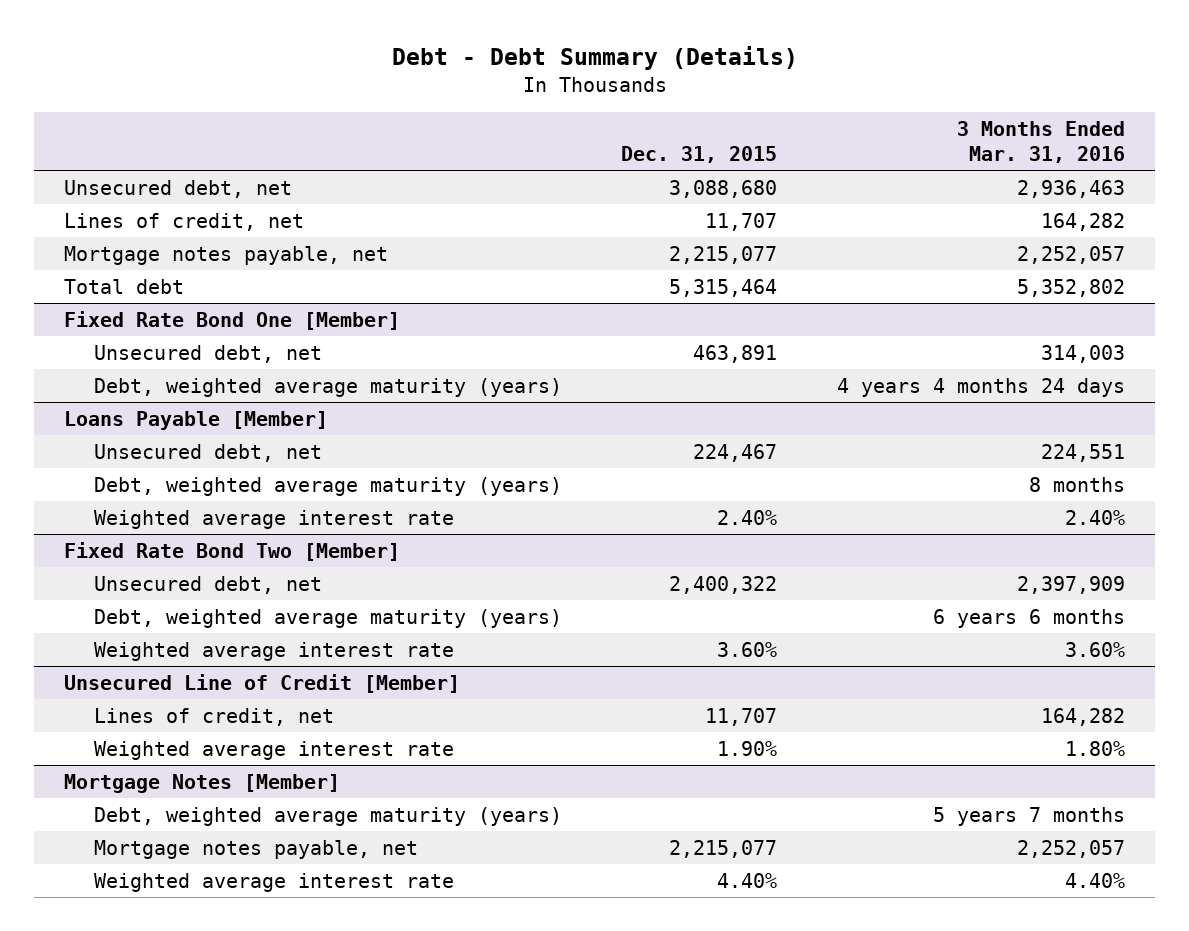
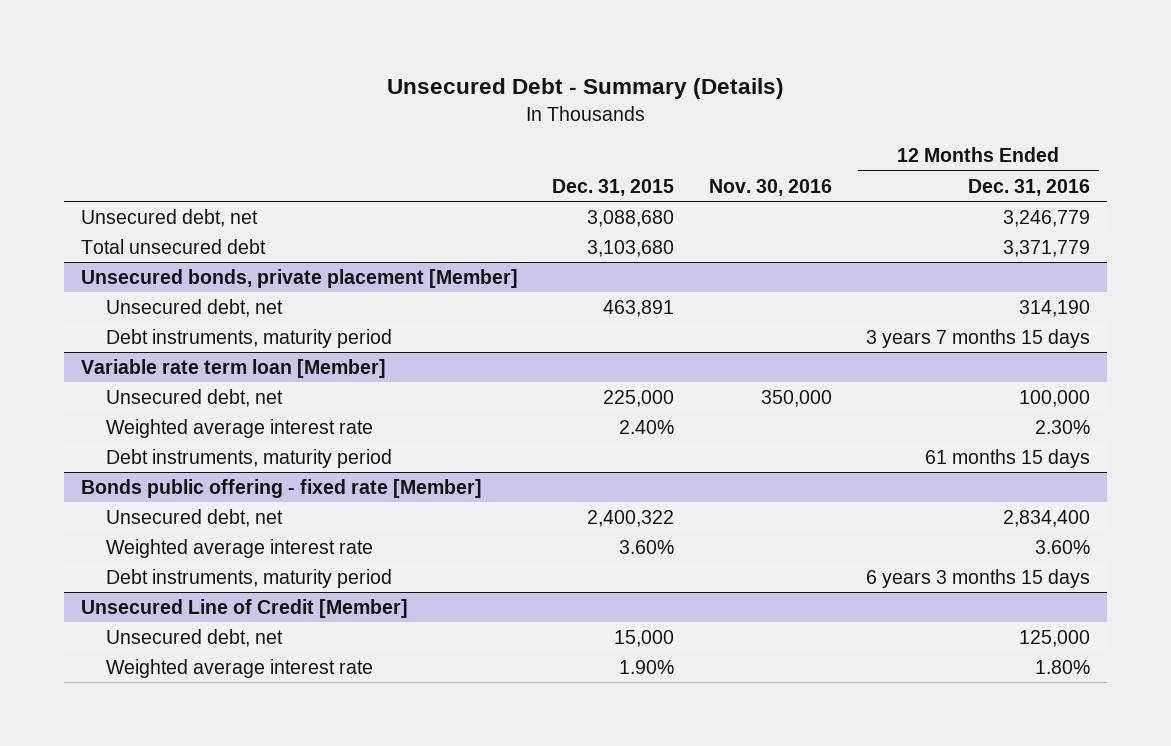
- Debt - Debt Summary (Details)
+ Unsecured Debt - Summary (Details)
- | Dec. 31, 2015 | 3 Months Ended Mar. 31, 2016
+ | Dec. 31, 2015 | Nov. 30, 2016 | 12 Months Ended Dec. 31, 2016
- Lines of credit, net | 11,707 | 164,282
- Mortgage notes payable, net | 2,215,077 | 2,252,057
- Total debt | 5,315,464 | 5,352,802
- Fixed Rate Bond One [Member]
+ Total unsecured debt | 3,103,680 | | 3,371,779
+ Unsecured bonds, private placement [Member]
- Debt, weighted average maturity (years) | | 4 years 4 months 24 days
- Loans Payable [Member]
- Unsecured debt, net | 224,467 | 224,551
- Debt, weighted average maturity (years) | | 8 months
+ Debt instruments, maturity period | | | 3 years 7 months 15 days
+ Variable rate term loan [Member]
+ Unsecured debt, net | 225,000 | 350,000 | 100,000
- Fixed Rate Bond Two [Member]
+ Debt instruments, maturity period | | | 61 months 15 days
+ Bonds public offering - fixed rate [Member]
- Debt, weighted average maturity (years) | | 6 years 6 months
+ Debt instruments, maturity period | | | 6 years 3 months 15 days
@ Unsecured Line of Credit [Member]
- Lines of credit, net | 11,707 | 164,282
+ Unsecured debt, net | 15,000 | | 125,000
- Mortgage Notes [Member]
- Debt, weighted average maturity (years) | | 5 years 7 months
- Mortgage notes payable, net | 2,215,077 | 2,252,057
- Weighted average interest rate | 4.40% | 4.40%

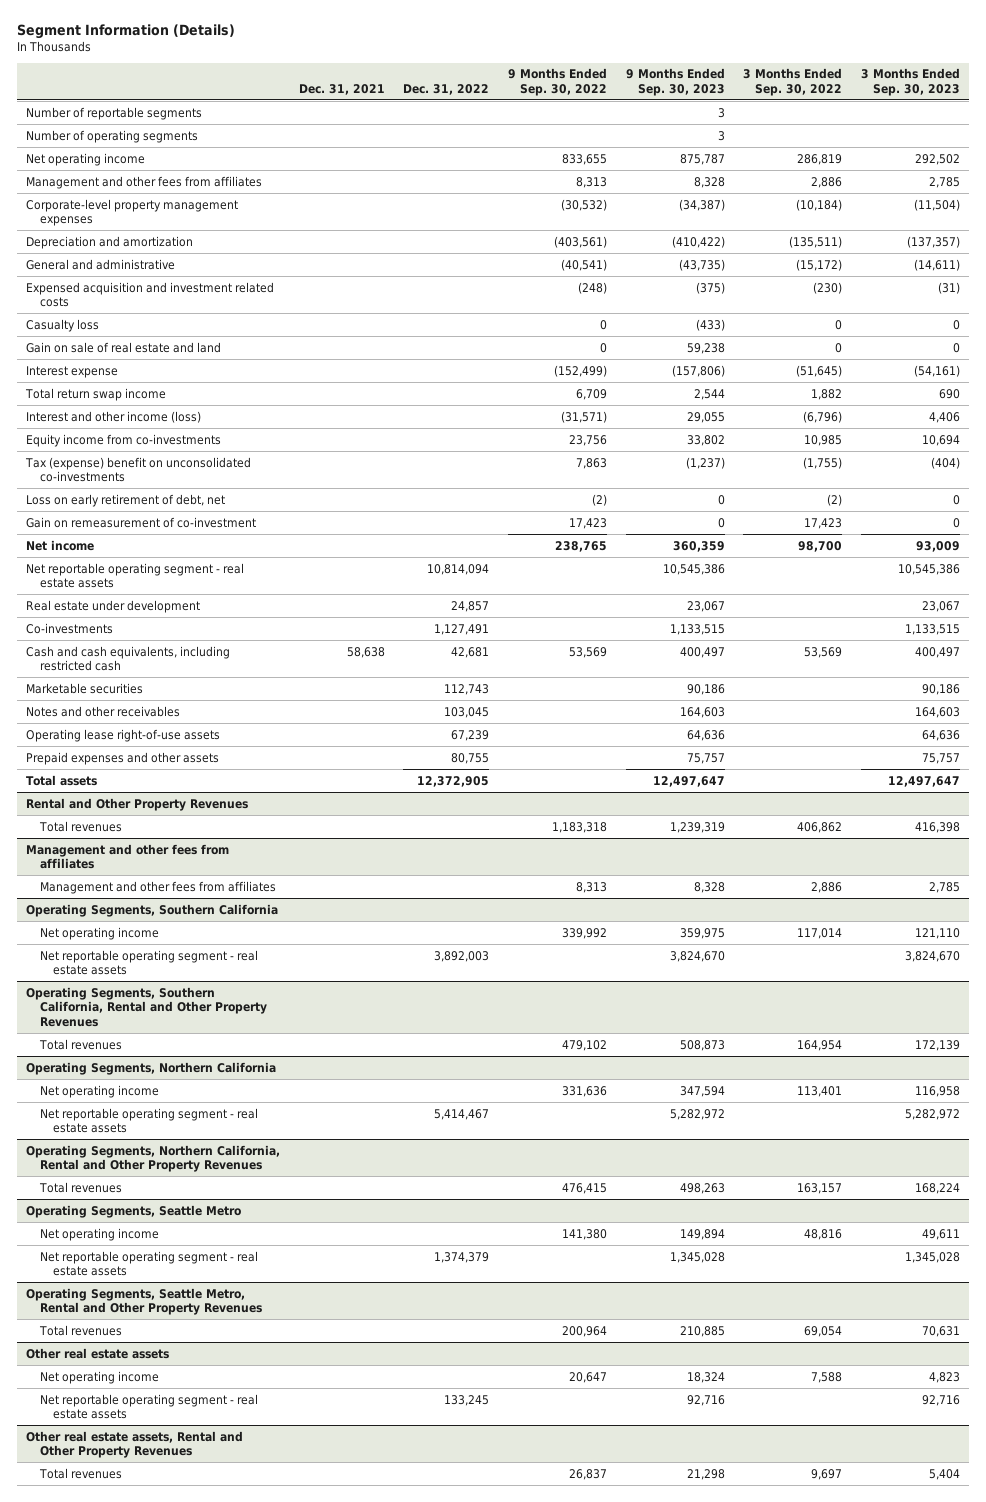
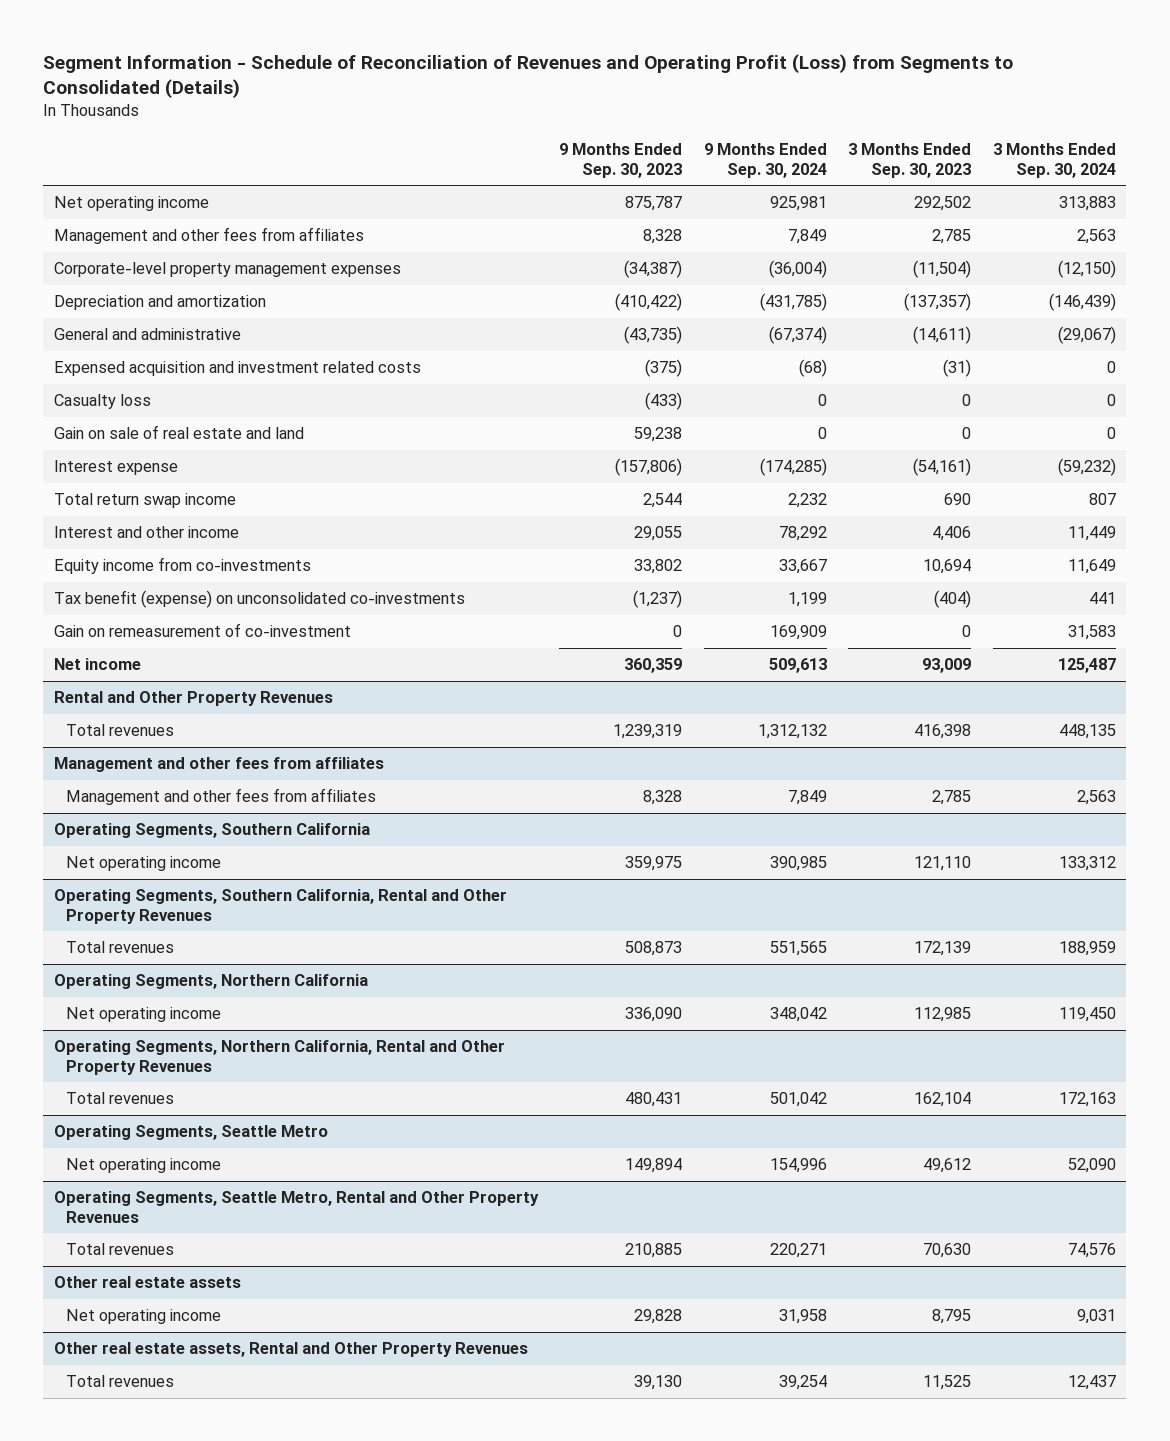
- Segment Information (Details)
+ Segment Information - Schedule of Reconciliation of Revenues and Operating Profit (Loss) from Segments to Consolidated (Details)
- | Dec. 31, 2021 | Dec. 31, 2022 | 9 Months Ended Sep. 30, 2022 | 9 Months Ended Sep. 30, 2023 | 3 Months Ended Sep. 30, 2022 | 3 Months Ended Sep. 30, 2023
+ | 9 Months Ended Sep. 30, 2023 | 9 Months Ended Sep. 30, 2024 | 3 Months Ended Sep. 30, 2023 | 3 Months Ended Sep. 30, 2024
- Number of reportable segments | | | | 3 | |
- Number of operating segments | | | | 3 | |
- Interest and other income (loss) | | | (31,571) | 29,055 | (6,796) | 4,406
+ Interest and other income | 29,055 | 78,292 | 4,406 | 11,449
- Tax (expense) benefit on unconsolidated co-investments | | | 7,863 | (1,237) | (1,755) | (404)
- Loss on early retirement of debt, net | | | (2) | 0 | (2) | 0
+ Tax benefit (expense) on unconsolidated co-investments | (1,237) | 1,199 | (404) | 441
- Net reportable operating segment - real estate assets | | 10,814,094 | | 10,545,386 | | 10,545,386
- Real estate under development | | 24,857 | | 23,067 | | 23,067
- Co-investments | | 1,127,491 | | 1,133,515 | | 1,133,515
- Cash and cash equivalents, including restricted cash | 58,638 | 42,681 | 53,569 | 400,497 | 53,569 | 400,497
- Marketable securities | | 112,743 | | 90,186 | | 90,186
- Notes and other receivables | | 103,045 | | 164,603 | | 164,603
- Operating lease right-of-use assets | | 67,239 | | 64,636 | | 64,636
- Prepaid expenses and other assets | | 80,755 | | 75,757 | | 75,757
- Total assets | | 12,372,905 | | 12,497,647 | | 12,497,647
@ Operating Segments, Southern California
- Net reportable operating segment - real estate assets | | 3,892,003 | | 3,824,670 | | 3,824,670
@ Operating Segments, Northern California
- Net operating income | | | 331,636 | 347,594 | 113,401 | 116,958
- Net reportable operating segment - real estate assets | | 5,414,467 | | 5,282,972 | | 5,282,972
+ Net operating income | 336,090 | 348,042 | 112,985 | 119,450
@ Operating Segments, Northern California, Rental and Other Property Revenues
- Total revenues | | | 476,415 | 498,263 | 163,157 | 168,224
+ Total revenues | 480,431 | 501,042 | 162,104 | 172,163
@ Operating Segments, Seattle Metro
- Net operating income | | | 141,380 | 149,894 | 48,816 | 49,611
- Net reportable operating segment - real estate assets | | 1,374,379 | | 1,345,028 | | 1,345,028
+ Net operating income | 149,894 | 154,996 | 49,612 | 52,090
@ Operating Segments, Seattle Metro, Rental and Other Property Revenues
- Total revenues | | | 200,964 | 210,885 | 69,054 | 70,631
+ Total revenues | 210,885 | 220,271 | 70,630 | 74,576
@ Other real estate assets
- Net operating income | | | 20,647 | 18,324 | 7,588 | 4,823
- Net reportable operating segment - real estate assets | | 133,245 | | 92,716 | | 92,716
+ Net operating income | 29,828 | 31,958 | 8,795 | 9,031
@ Other real estate assets, Rental and Other Property Revenues
- Total revenues | | | 26,837 | 21,298 | 9,697 | 5,404
+ Total revenues | 39,130 | 39,254 | 11,525 | 12,437

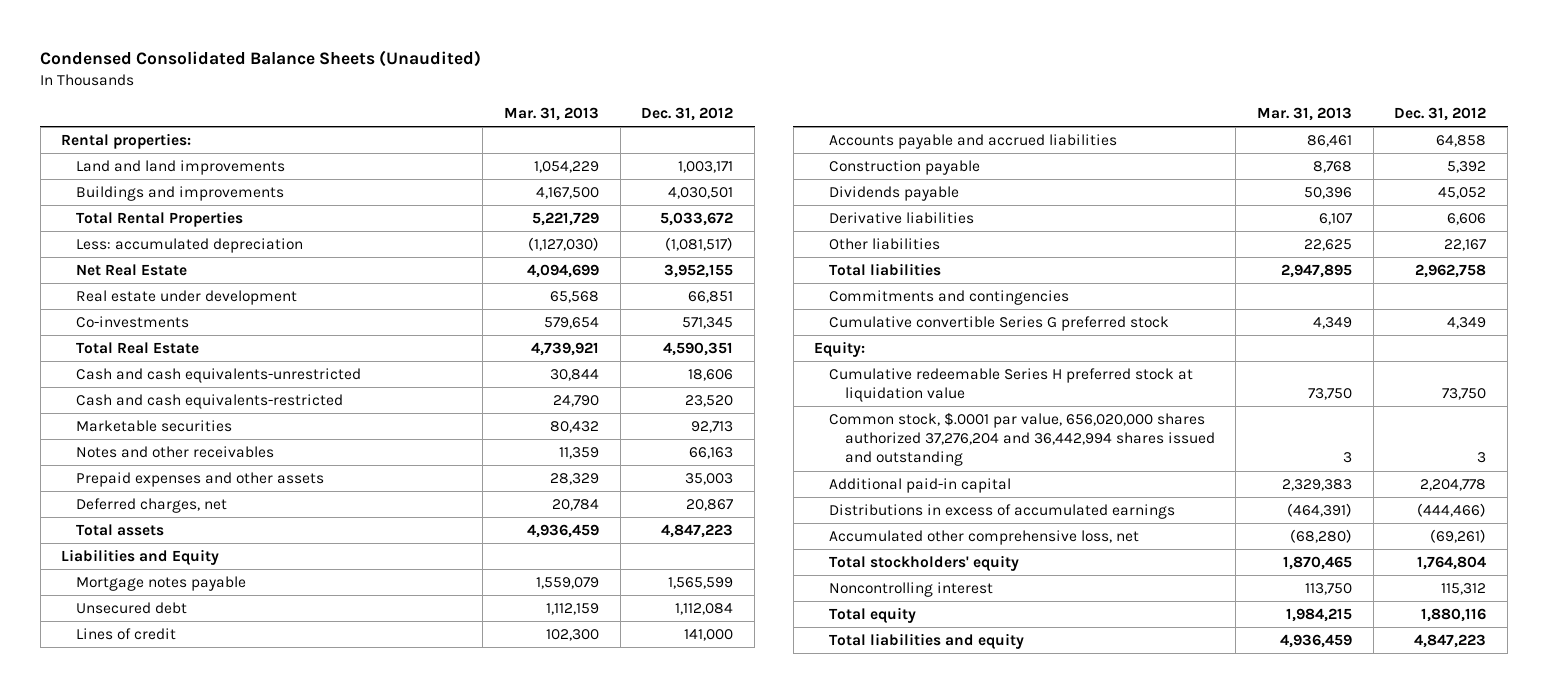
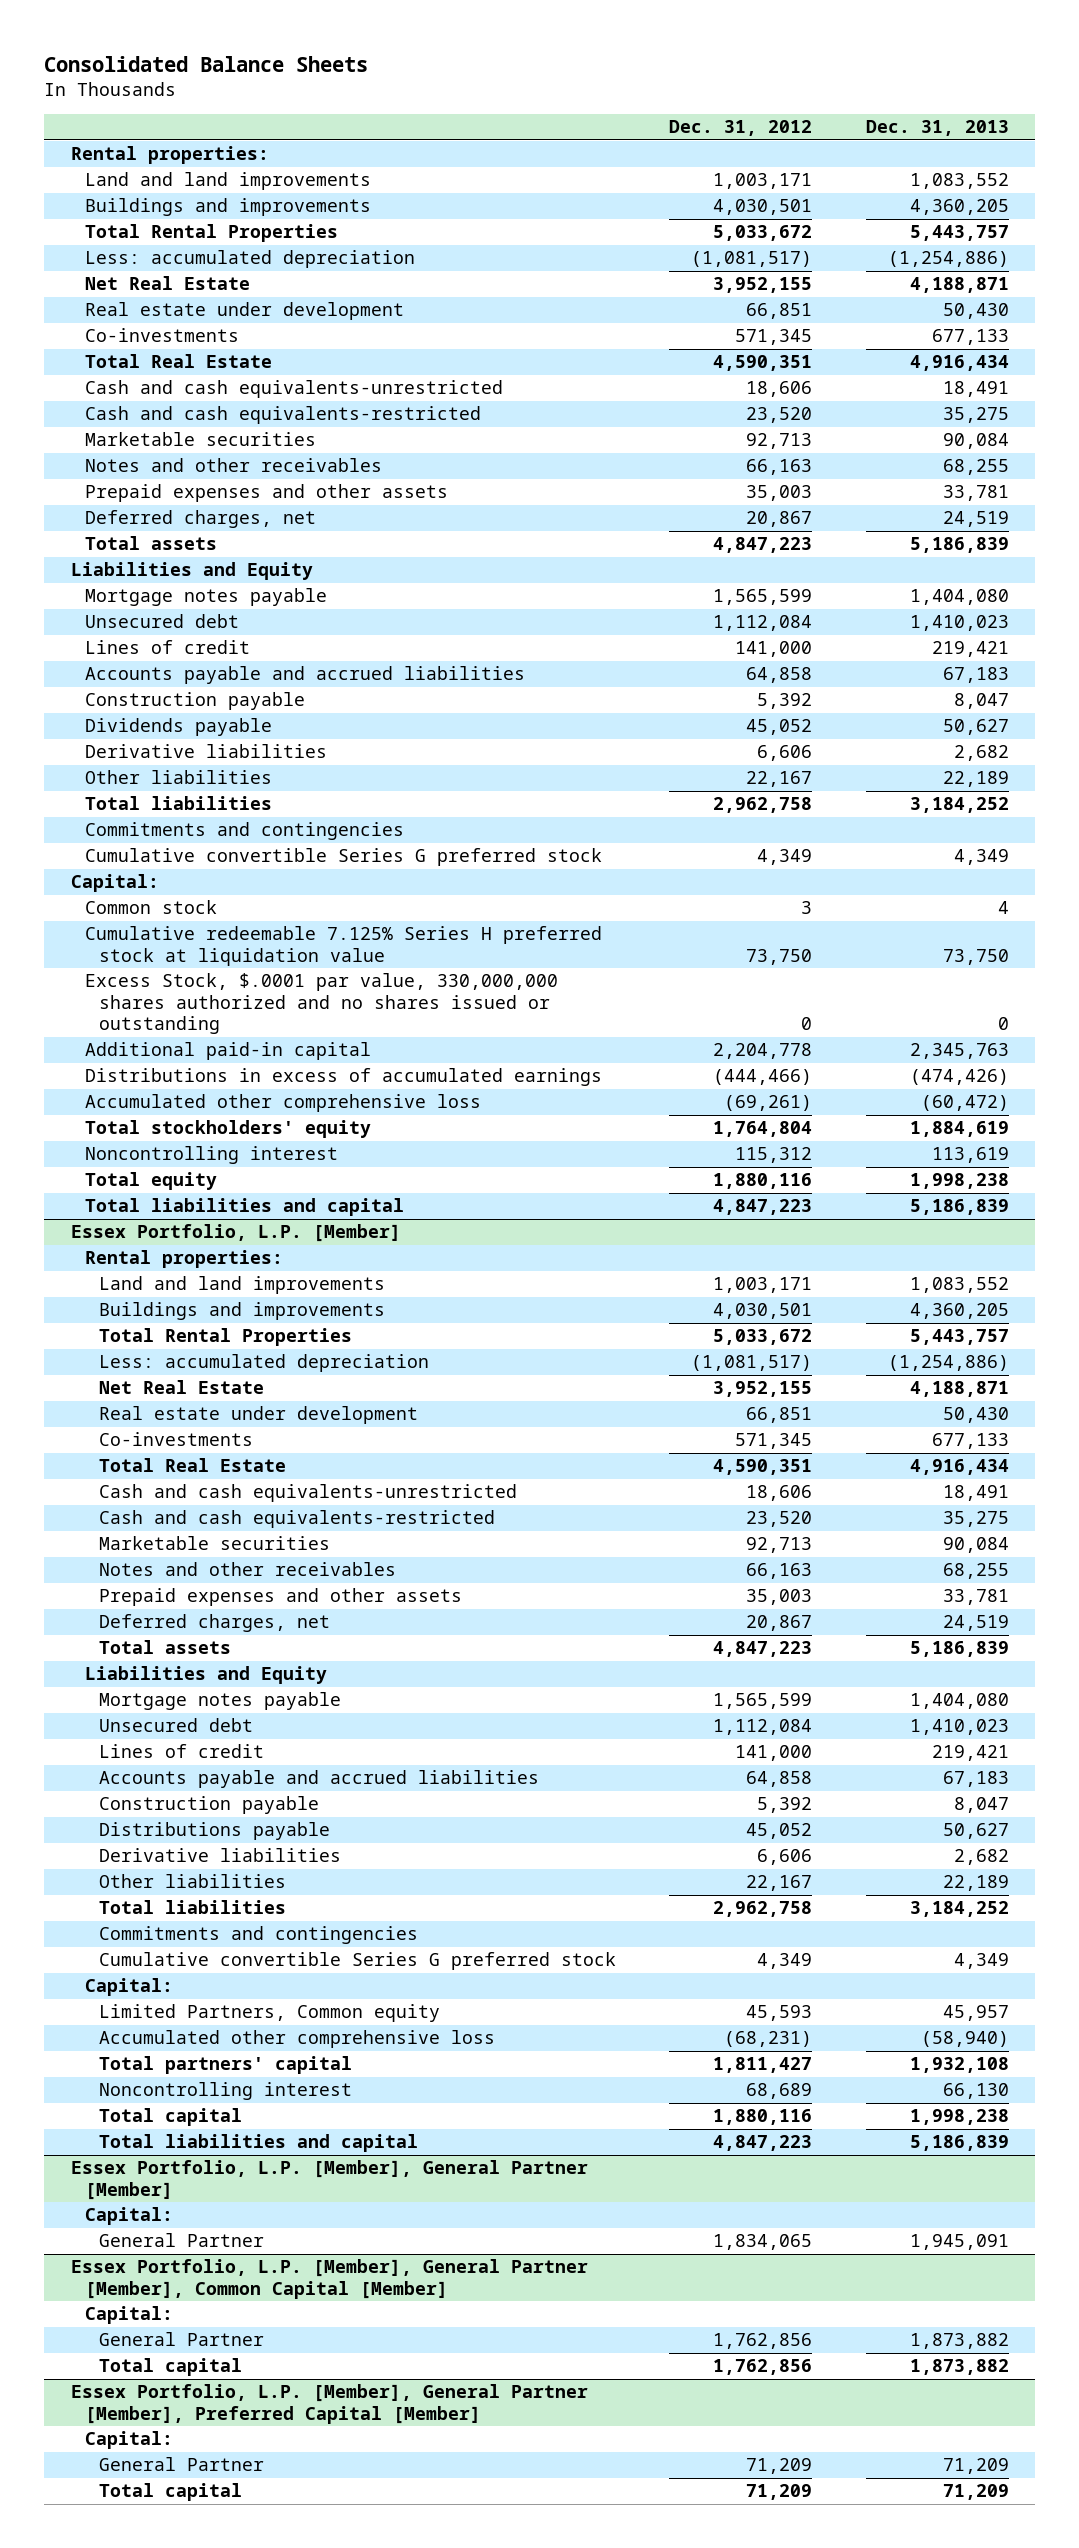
- Condensed Consolidated Balance Sheets (Unaudited)
+ Consolidated Balance Sheets
- | Mar. 31, 2013 | Dec. 31, 2012
+ | Dec. 31, 2012 | Dec. 31, 2013
- Equity:
- Cumulative redeemable Series H preferred stock at liquidation value | 73,750 | 73,750
- Common stock, $.0001 par value, 656,020,000 shares authorized 37,276,204 and 36,442,994 shares issued and outstanding | 3 | 3
+ Capital:
+ Common stock | 3 | 4
+ Cumulative redeemable 7.125% Series H preferred stock at liquidation value | 73,750 | 73,750
+ Excess Stock, $.0001 par value, 330,000,000 shares authorized and no shares issued or outstanding | 0 | 0
- Accumulated other comprehensive loss, net | (68,280) | (69,261)
+ Accumulated other comprehensive loss | (69,261) | (60,472)
- Total liabilities and equity | 4,936,459 | 4,847,223
+ Total liabilities and capital | 4,847,223 | 5,186,839
+ Essex Portfolio, L.P. [Member]
+ Rental properties:
+ Land and land improvements | 1,003,171 | 1,083,552
+ Buildings and improvements | 4,030,501 | 4,360,205
+ Total Rental Properties | 5,033,672 | 5,443,757
+ Less: accumulated depreciation | (1,081,517) | (1,254,886)
+ Net Real Estate | 3,952,155 | 4,188,871
+ Real estate under development | 66,851 | 50,430
+ Co-investments | 571,345 | 677,133
+ Total Real Estate | 4,590,351 | 4,916,434
+ Cash and cash equivalents-unrestricted | 18,606 | 18,491
+ Cash and cash equivalents-restricted | 23,520 | 35,275
+ Marketable securities | 92,713 | 90,084
+ Notes and other receivables | 66,163 | 68,255
+ Prepaid expenses and other assets | 35,003 | 33,781
+ Deferred charges, net | 20,867 | 24,519
+ Total assets | 4,847,223 | 5,186,839
+ Liabilities and Equity
+ Mortgage notes payable | 1,565,599 | 1,404,080
+ Unsecured debt | 1,112,084 | 1,410,023
+ Lines of credit | 141,000 | 219,421
+ Accounts payable and accrued liabilities | 64,858 | 67,183
+ Construction payable | 5,392 | 8,047
+ Distributions payable | 45,052 | 50,627
+ Derivative liabilities | 6,606 | 2,682
+ Other liabilities | 22,167 | 22,189
+ Total liabilities | 2,962,758 | 3,184,252
+ Commitments and contingencies
+ Cumulative convertible Series G preferred stock | 4,349 | 4,349
+ Capital:
+ Limited Partners, Common equity | 45,593 | 45,957
+ Accumulated other comprehensive loss | (68,231) | (58,940)
+ Total partners' capital | 1,811,427 | 1,932,108
+ Noncontrolling interest | 68,689 | 66,130
+ Total capital | 1,880,116 | 1,998,238
+ Total liabilities and capital | 4,847,223 | 5,186,839
+ Essex Portfolio, L.P. [Member], General Partner [Member]
+ Capital:
+ General Partner | 1,834,065 | 1,945,091
+ Essex Portfolio, L.P. [Member], General Partner [Member], Common Capital [Member]
+ Capital:
+ General Partner | 1,762,856 | 1,873,882
+ Total capital | 1,762,856 | 1,873,882
+ Essex Portfolio, L.P. [Member], General Partner [Member], Preferred Capital [Member]
+ Capital:
+ General Partner | 71,209 | 71,209
+ Total capital | 71,209 | 71,209

